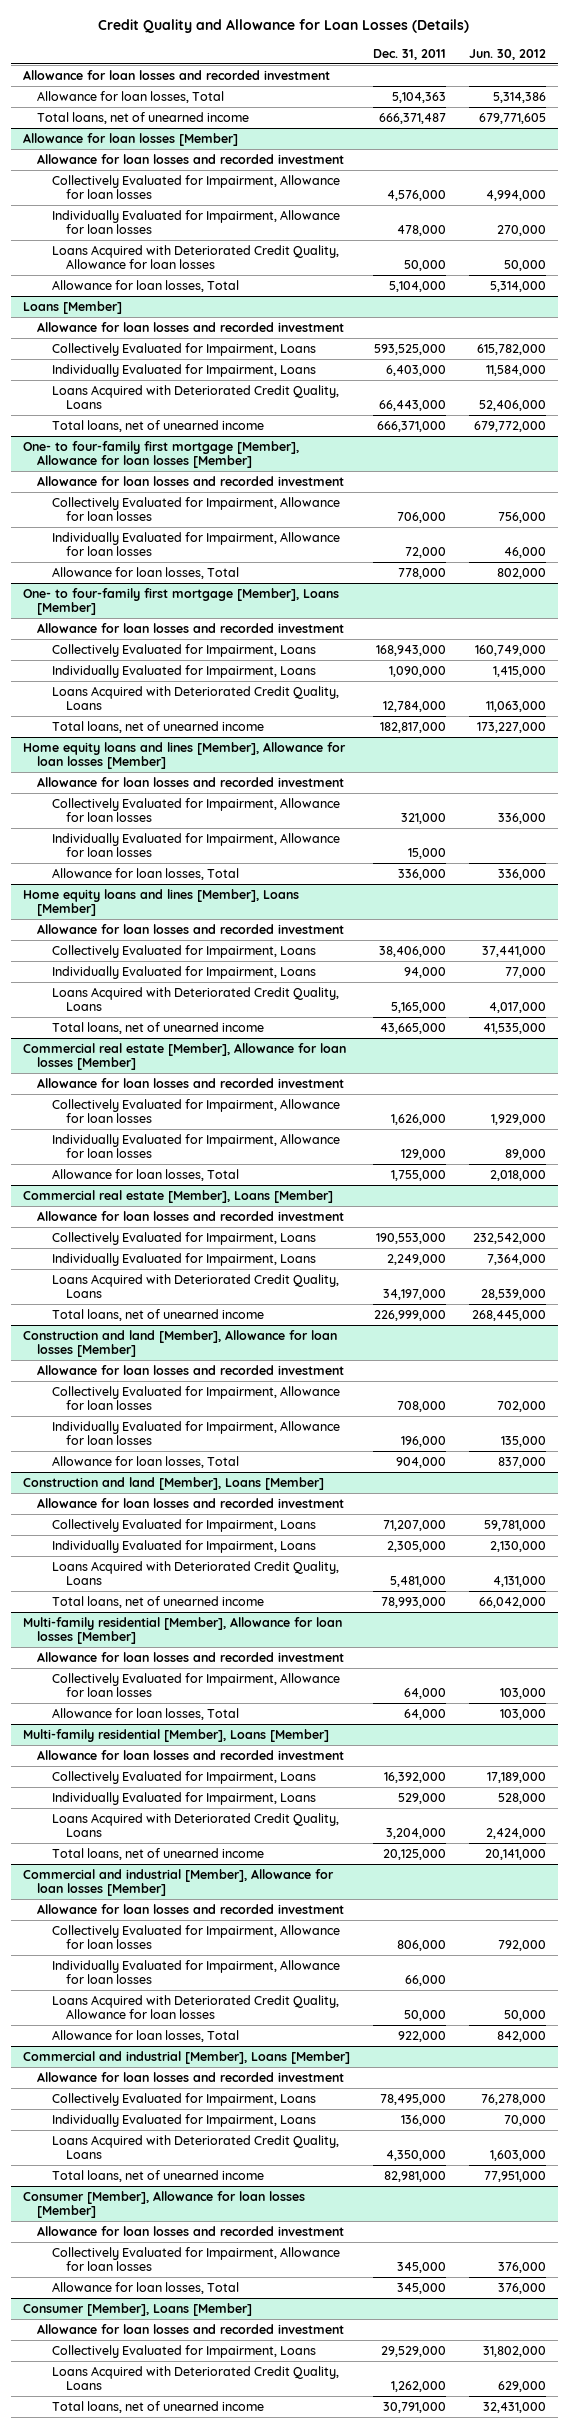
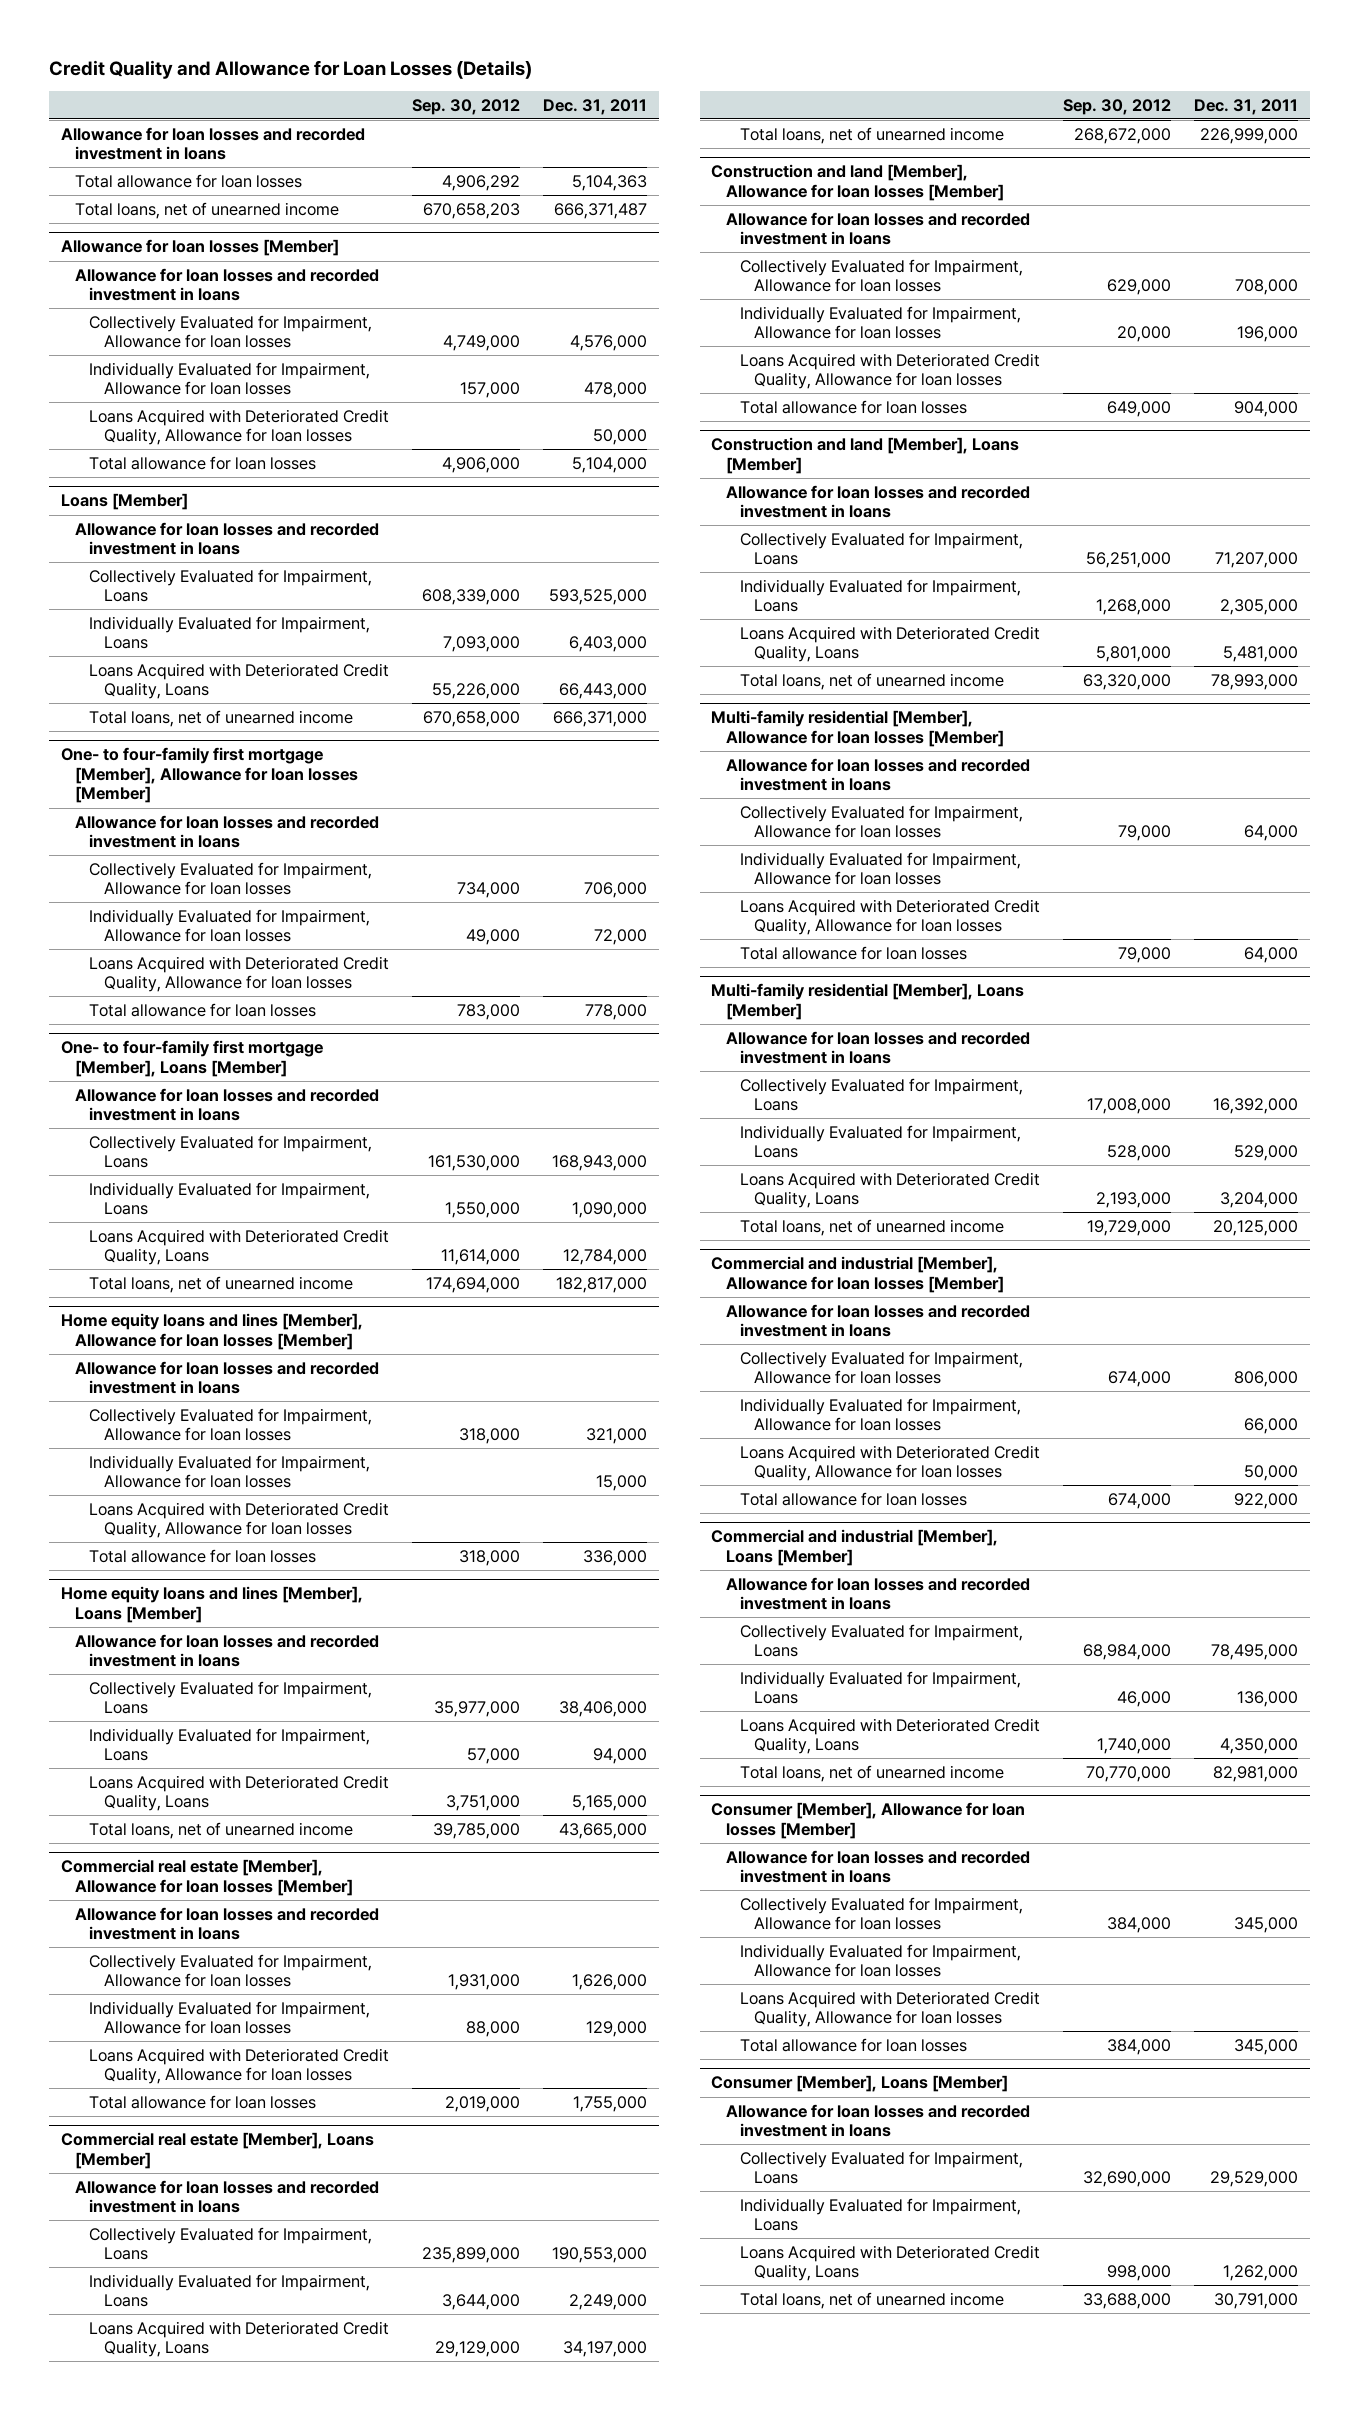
- | Dec. 31, 2011 | Jun. 30, 2012
+ | Sep. 30, 2012 | Dec. 31, 2011
- Allowance for loan losses and recorded investment
- Allowance for loan losses, Total | 5,104,363 | 5,314,386
+ Allowance for loan losses and recorded investment in loans
+ Total allowance for loan losses | 4,906,292 | 5,104,363
@ Allowance for loan losses [Member]
- Allowance for loan losses and recorded investment
+ Allowance for loan losses and recorded investment in loans
- Allowance for loan losses, Total | 5,104,000 | 5,314,000
+ Total allowance for loan losses | 4,906,000 | 5,104,000
@ Loans [Member]
- Allowance for loan losses and recorded investment
+ Allowance for loan losses and recorded investment in loans
@ One- to four-family first mortgage [Member], Allowance for loan losses [Member]
- Allowance for loan losses and recorded investment
+ Allowance for loan losses and recorded investment in loans
- Allowance for loan losses, Total | 778,000 | 802,000
+ Loans Acquired with Deteriorated Credit Quality, Allowance for loan losses
+ Total allowance for loan losses | 783,000 | 778,000
@ One- to four-family first mortgage [Member], Loans [Member]
- Allowance for loan losses and recorded investment
+ Allowance for loan losses and recorded investment in loans
@ Home equity loans and lines [Member], Allowance for loan losses [Member]
- Allowance for loan losses and recorded investment
+ Allowance for loan losses and recorded investment in loans
- Allowance for loan losses, Total | 336,000 | 336,000
+ Loans Acquired with Deteriorated Credit Quality, Allowance for loan losses
+ Total allowance for loan losses | 318,000 | 336,000
@ Home equity loans and lines [Member], Loans [Member]
- Allowance for loan losses and recorded investment
+ Allowance for loan losses and recorded investment in loans
@ Commercial real estate [Member], Allowance for loan losses [Member]
- Allowance for loan losses and recorded investment
+ Allowance for loan losses and recorded investment in loans
- Allowance for loan losses, Total | 1,755,000 | 2,018,000
+ Loans Acquired with Deteriorated Credit Quality, Allowance for loan losses
+ Total allowance for loan losses | 2,019,000 | 1,755,000
@ Commercial real estate [Member], Loans [Member]
- Allowance for loan losses and recorded investment
+ Allowance for loan losses and recorded investment in loans
@ Construction and land [Member], Allowance for loan losses [Member]
- Allowance for loan losses and recorded investment
+ Allowance for loan losses and recorded investment in loans
- Allowance for loan losses, Total | 904,000 | 837,000
+ Loans Acquired with Deteriorated Credit Quality, Allowance for loan losses
+ Total allowance for loan losses | 649,000 | 904,000
@ Construction and land [Member], Loans [Member]
- Allowance for loan losses and recorded investment
+ Allowance for loan losses and recorded investment in loans
@ Multi-family residential [Member], Allowance for loan losses [Member]
- Allowance for loan losses and recorded investment
+ Allowance for loan losses and recorded investment in loans
- Allowance for loan losses, Total | 64,000 | 103,000
+ Individually Evaluated for Impairment, Allowance for loan losses
+ Loans Acquired with Deteriorated Credit Quality, Allowance for loan losses
+ Total allowance for loan losses | 79,000 | 64,000
@ Multi-family residential [Member], Loans [Member]
- Allowance for loan losses and recorded investment
+ Allowance for loan losses and recorded investment in loans
@ Commercial and industrial [Member], Allowance for loan losses [Member]
- Allowance for loan losses and recorded investment
+ Allowance for loan losses and recorded investment in loans
- Allowance for loan losses, Total | 922,000 | 842,000
+ Total allowance for loan losses | 674,000 | 922,000
@ Commercial and industrial [Member], Loans [Member]
- Allowance for loan losses and recorded investment
+ Allowance for loan losses and recorded investment in loans
@ Consumer [Member], Allowance for loan losses [Member]
- Allowance for loan losses and recorded investment
+ Allowance for loan losses and recorded investment in loans
- Allowance for loan losses, Total | 345,000 | 376,000
+ Individually Evaluated for Impairment, Allowance for loan losses
+ Loans Acquired with Deteriorated Credit Quality, Allowance for loan losses
+ Total allowance for loan losses | 384,000 | 345,000
@ Consumer [Member], Loans [Member]
- Allowance for loan losses and recorded investment
+ Allowance for loan losses and recorded investment in loans
+ Individually Evaluated for Impairment, Loans

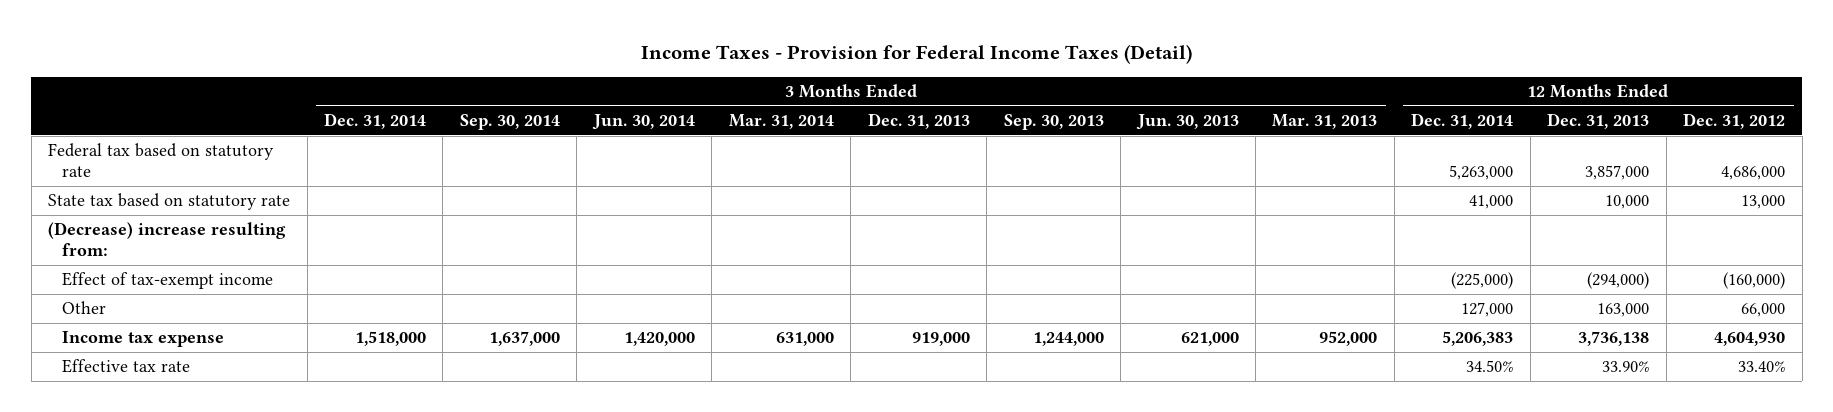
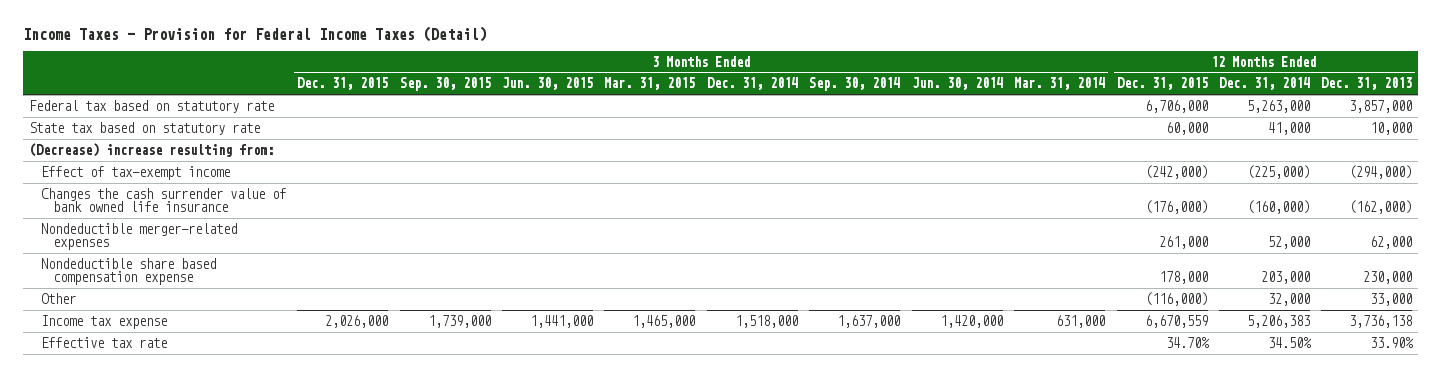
- | 3 Months Ended Dec. 31, 2014 | 3 Months Ended Sep. 30, 2014 | 3 Months Ended Jun. 30, 2014 | 3 Months Ended Mar. 31, 2014 | 3 Months Ended Dec. 31, 2013 | 3 Months Ended Sep. 30, 2013 | 3 Months Ended Jun. 30, 2013 | 3 Months Ended Mar. 31, 2013 | 12 Months Ended Dec. 31, 2014 | 12 Months Ended Dec. 31, 2013 | 12 Months Ended Dec. 31, 2012
+ | 3 Months Ended Dec. 31, 2015 | 3 Months Ended Sep. 30, 2015 | 3 Months Ended Jun. 30, 2015 | 3 Months Ended Mar. 31, 2015 | 3 Months Ended Dec. 31, 2014 | 3 Months Ended Sep. 30, 2014 | 3 Months Ended Jun. 30, 2014 | 3 Months Ended Mar. 31, 2014 | 12 Months Ended Dec. 31, 2015 | 12 Months Ended Dec. 31, 2014 | 12 Months Ended Dec. 31, 2013
- Other | | | | | | | | | 127,000 | 163,000 | 66,000
+ Changes the cash surrender value of bank owned life insurance | | | | | | | | | (176,000) | (160,000) | (162,000)
+ Nondeductible merger-related expenses | | | | | | | | | 261,000 | 52,000 | 62,000
+ Nondeductible share based compensation expense | | | | | | | | | 178,000 | 203,000 | 230,000
+ Other | | | | | | | | | (116,000) | 32,000 | 33,000

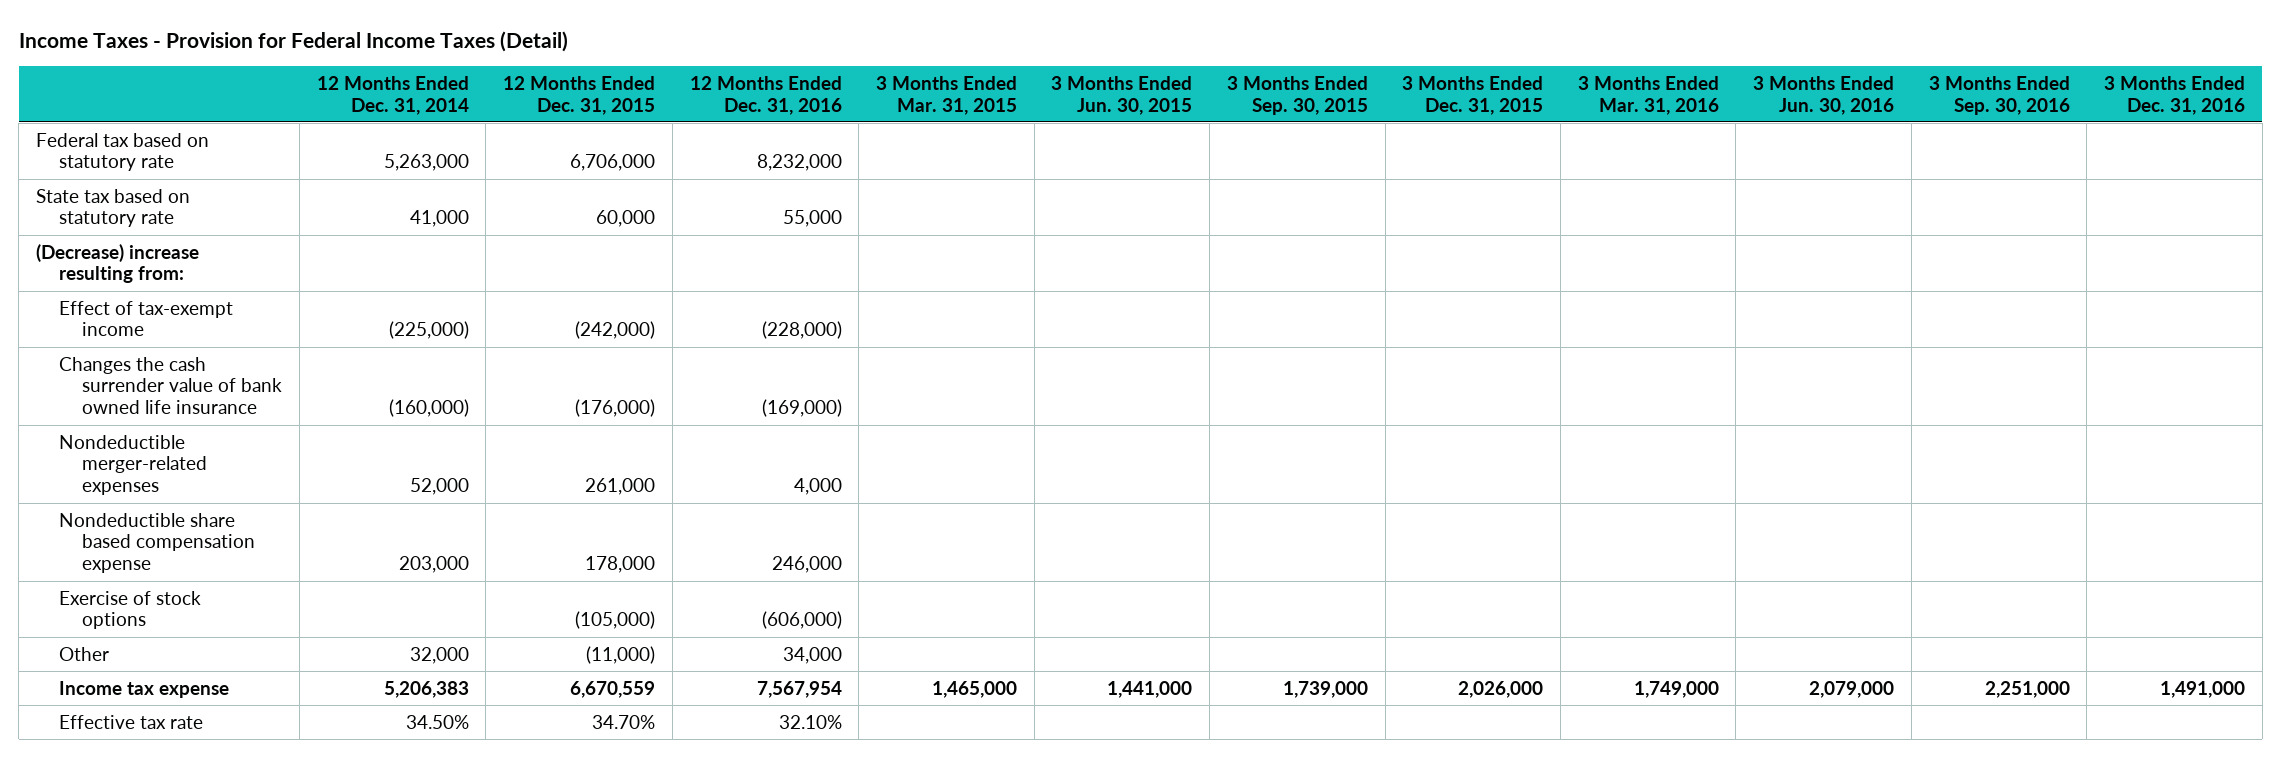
- | 3 Months Ended Dec. 31, 2015 | 3 Months Ended Sep. 30, 2015 | 3 Months Ended Jun. 30, 2015 | 3 Months Ended Mar. 31, 2015 | 3 Months Ended Dec. 31, 2014 | 3 Months Ended Sep. 30, 2014 | 3 Months Ended Jun. 30, 2014 | 3 Months Ended Mar. 31, 2014 | 12 Months Ended Dec. 31, 2015 | 12 Months Ended Dec. 31, 2014 | 12 Months Ended Dec. 31, 2013
+ | 12 Months Ended Dec. 31, 2014 | 12 Months Ended Dec. 31, 2015 | 12 Months Ended Dec. 31, 2016 | 3 Months Ended Mar. 31, 2015 | 3 Months Ended Jun. 30, 2015 | 3 Months Ended Sep. 30, 2015 | 3 Months Ended Dec. 31, 2015 | 3 Months Ended Mar. 31, 2016 | 3 Months Ended Jun. 30, 2016 | 3 Months Ended Sep. 30, 2016 | 3 Months Ended Dec. 31, 2016
- Other | | | | | | | | | (116,000) | 32,000 | 33,000
+ Exercise of stock options | | (105,000) | (606,000) | | | | | | | |
+ Other | 32,000 | (11,000) | 34,000 | | | | | | | |

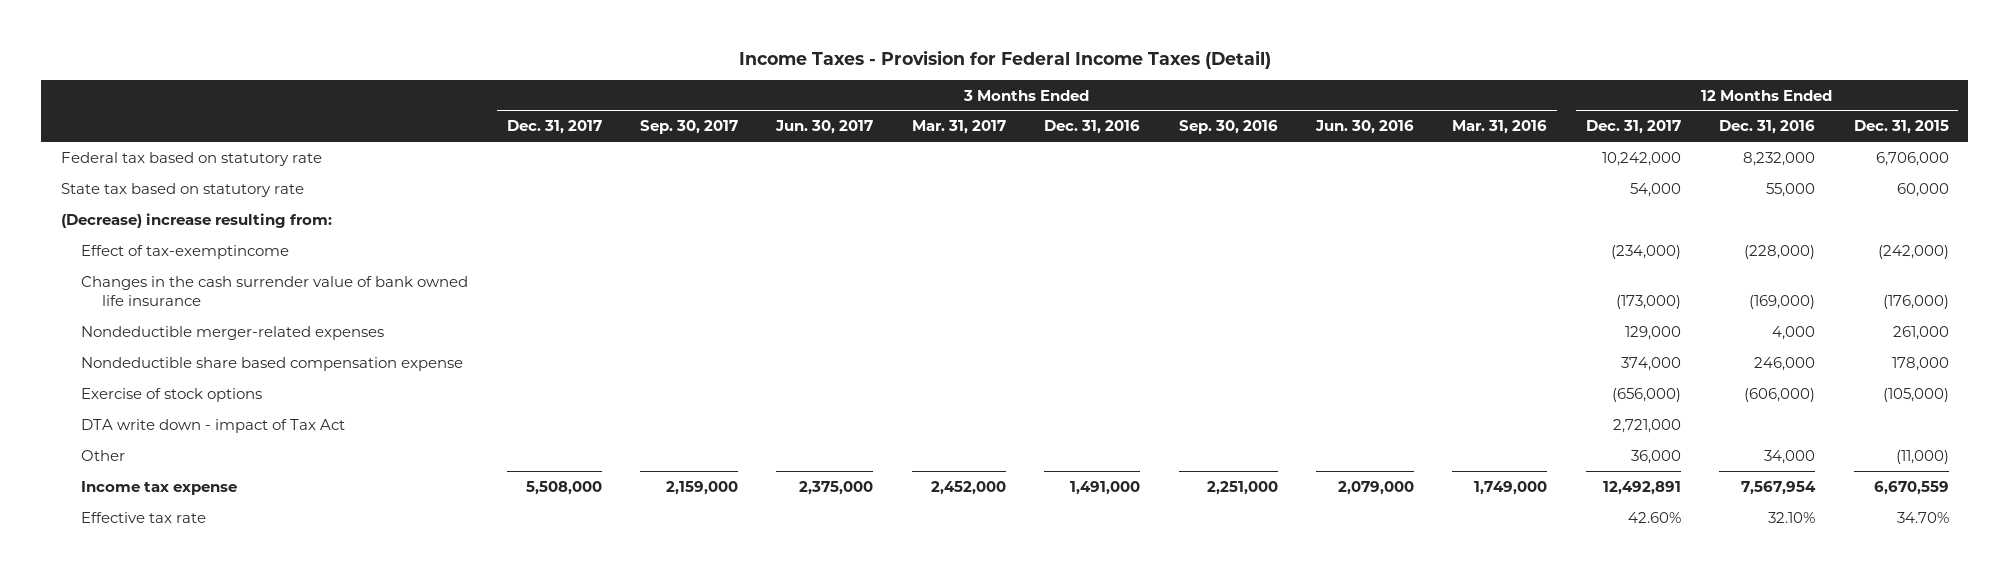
- | 12 Months Ended Dec. 31, 2014 | 12 Months Ended Dec. 31, 2015 | 12 Months Ended Dec. 31, 2016 | 3 Months Ended Mar. 31, 2015 | 3 Months Ended Jun. 30, 2015 | 3 Months Ended Sep. 30, 2015 | 3 Months Ended Dec. 31, 2015 | 3 Months Ended Mar. 31, 2016 | 3 Months Ended Jun. 30, 2016 | 3 Months Ended Sep. 30, 2016 | 3 Months Ended Dec. 31, 2016
+ | 3 Months Ended Dec. 31, 2017 | 3 Months Ended Sep. 30, 2017 | 3 Months Ended Jun. 30, 2017 | 3 Months Ended Mar. 31, 2017 | 3 Months Ended Dec. 31, 2016 | 3 Months Ended Sep. 30, 2016 | 3 Months Ended Jun. 30, 2016 | 3 Months Ended Mar. 31, 2016 | 12 Months Ended Dec. 31, 2017 | 12 Months Ended Dec. 31, 2016 | 12 Months Ended Dec. 31, 2015
- Effect of tax-exempt income | (225,000) | (242,000) | (228,000) | | | | | | | |
- Changes the cash surrender value of bank owned life insurance | (160,000) | (176,000) | (169,000) | | | | | | | |
+ Effect of tax-exemptincome | | | | | | | | | (234,000) | (228,000) | (242,000)
+ Changes in the cash surrender value of bank owned life insurance | | | | | | | | | (173,000) | (169,000) | (176,000)
+ DTA write down - impact of Tax Act | | | | | | | | | 2,721,000 | |

